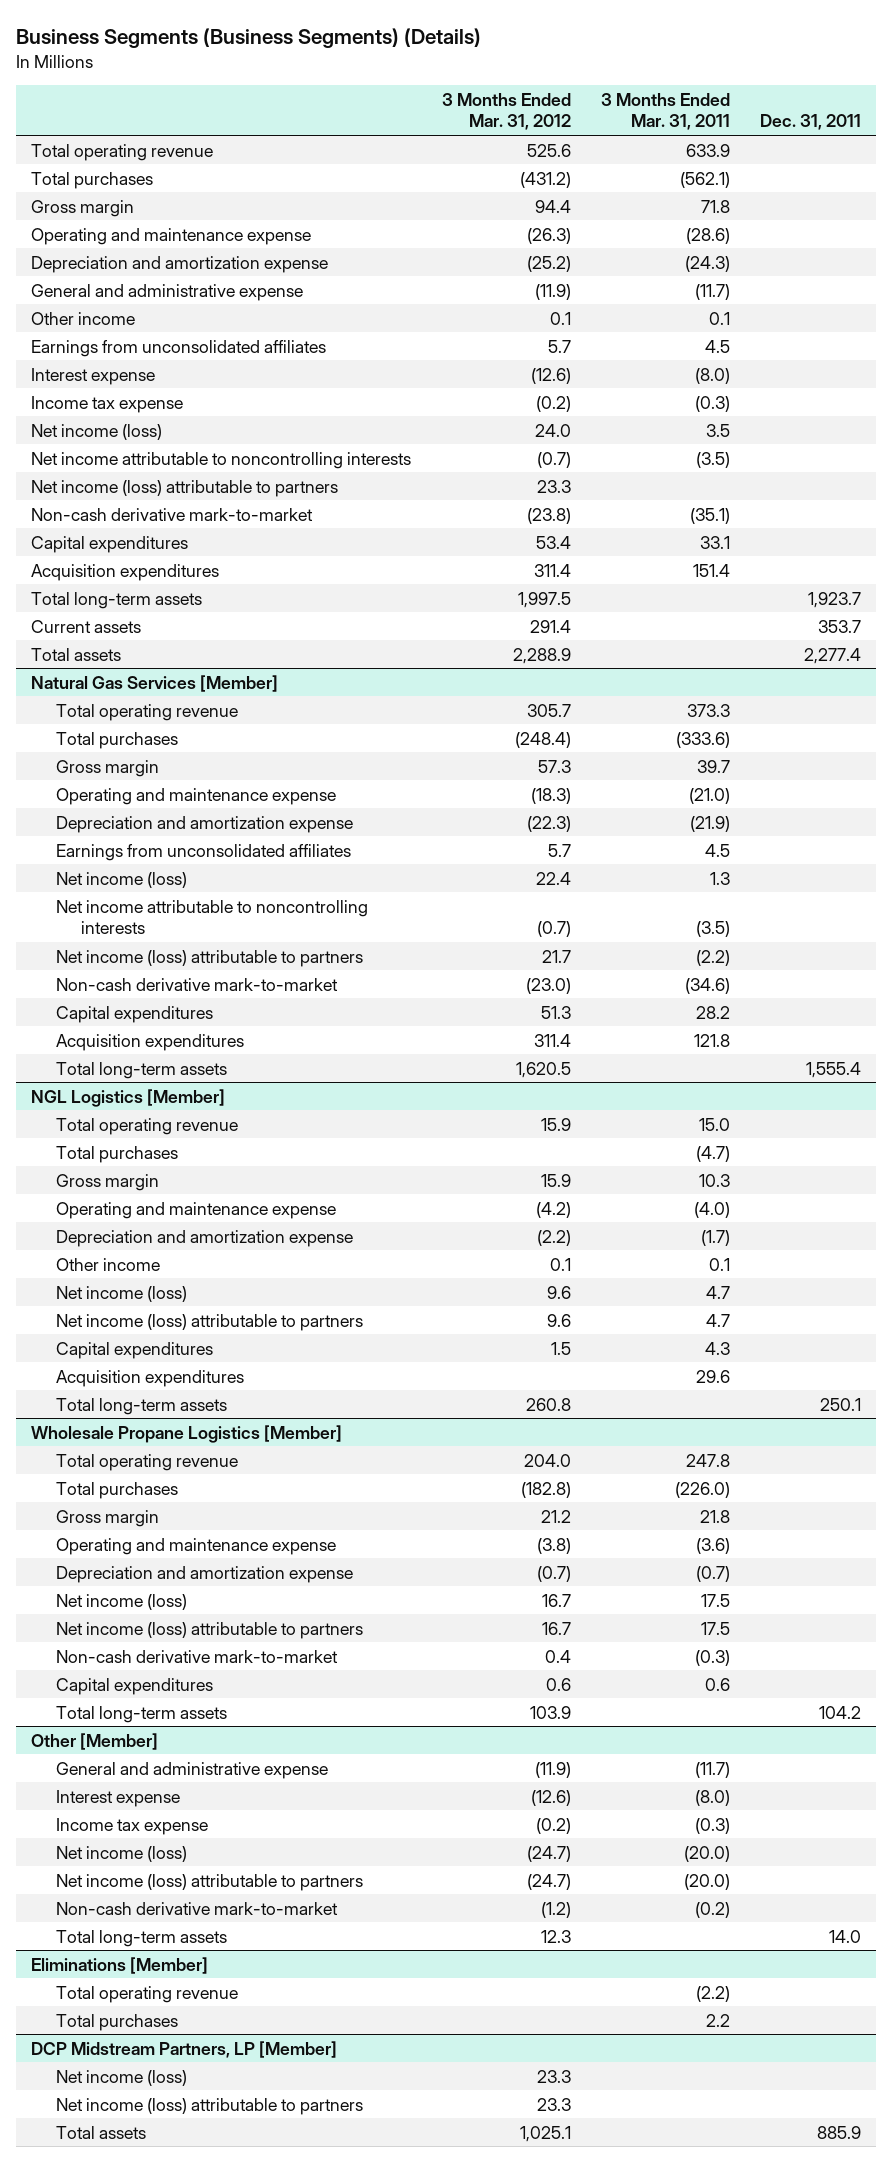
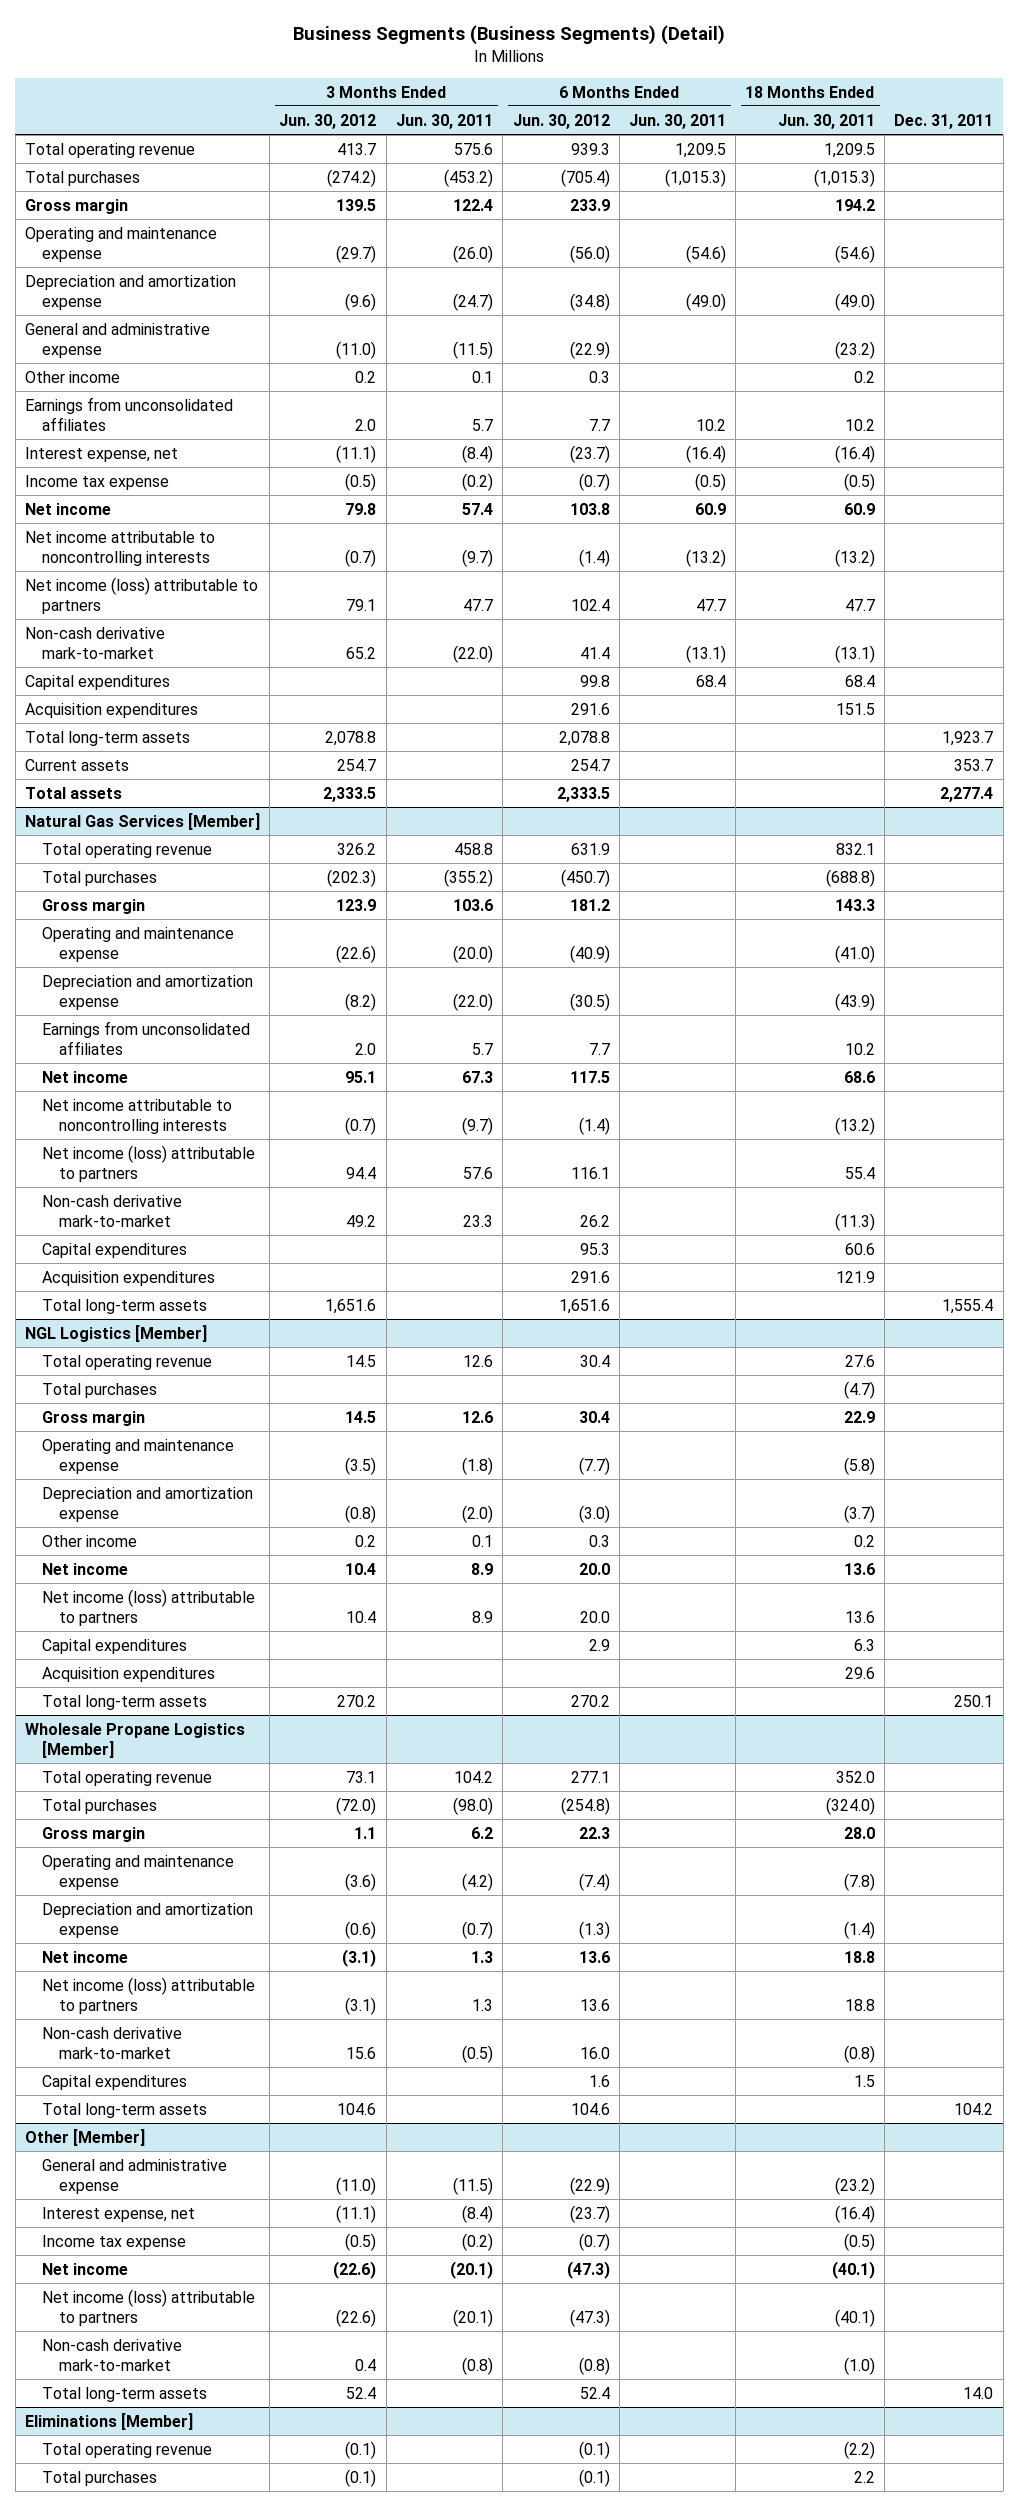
- Business Segments (Business Segments) (Details)
+ Business Segments (Business Segments) (Detail)
- | 3 Months Ended Mar. 31, 2012 | 3 Months Ended Mar. 31, 2011 | Dec. 31, 2011
+ | 3 Months Ended Jun. 30, 2012 | 3 Months Ended Jun. 30, 2011 | 6 Months Ended Jun. 30, 2012 | 6 Months Ended Jun. 30, 2011 | 18 Months Ended Jun. 30, 2011 | Dec. 31, 2011
- Interest expense | (12.6) | (8.0) |
+ Interest expense, net | (11.1) | (8.4) | (23.7) | (16.4) | (16.4) |
- Net income (loss) | 24.0 | 3.5 |
+ Net income | 79.8 | 57.4 | 103.8 | 60.9 | 60.9 |
@ Natural Gas Services [Member]
- Net income (loss) | 22.4 | 1.3 |
+ Net income | 95.1 | 67.3 | 117.5 | | 68.6 |
@ NGL Logistics [Member]
- Net income (loss) | 9.6 | 4.7 |
+ Net income | 10.4 | 8.9 | 20.0 | | 13.6 |
@ Wholesale Propane Logistics [Member]
- Net income (loss) | 16.7 | 17.5 |
+ Net income | (3.1) | 1.3 | 13.6 | | 18.8 |
@ Other [Member]
- Interest expense | (12.6) | (8.0) |
+ Interest expense, net | (11.1) | (8.4) | (23.7) | | (16.4) |
- Net income (loss) | (24.7) | (20.0) |
+ Net income | (22.6) | (20.1) | (47.3) | | (40.1) |
- DCP Midstream Partners, LP [Member]
- Net income (loss) | 23.3 | |
- Net income (loss) attributable to partners | 23.3 | |
- Total assets | 1,025.1 | | 885.9

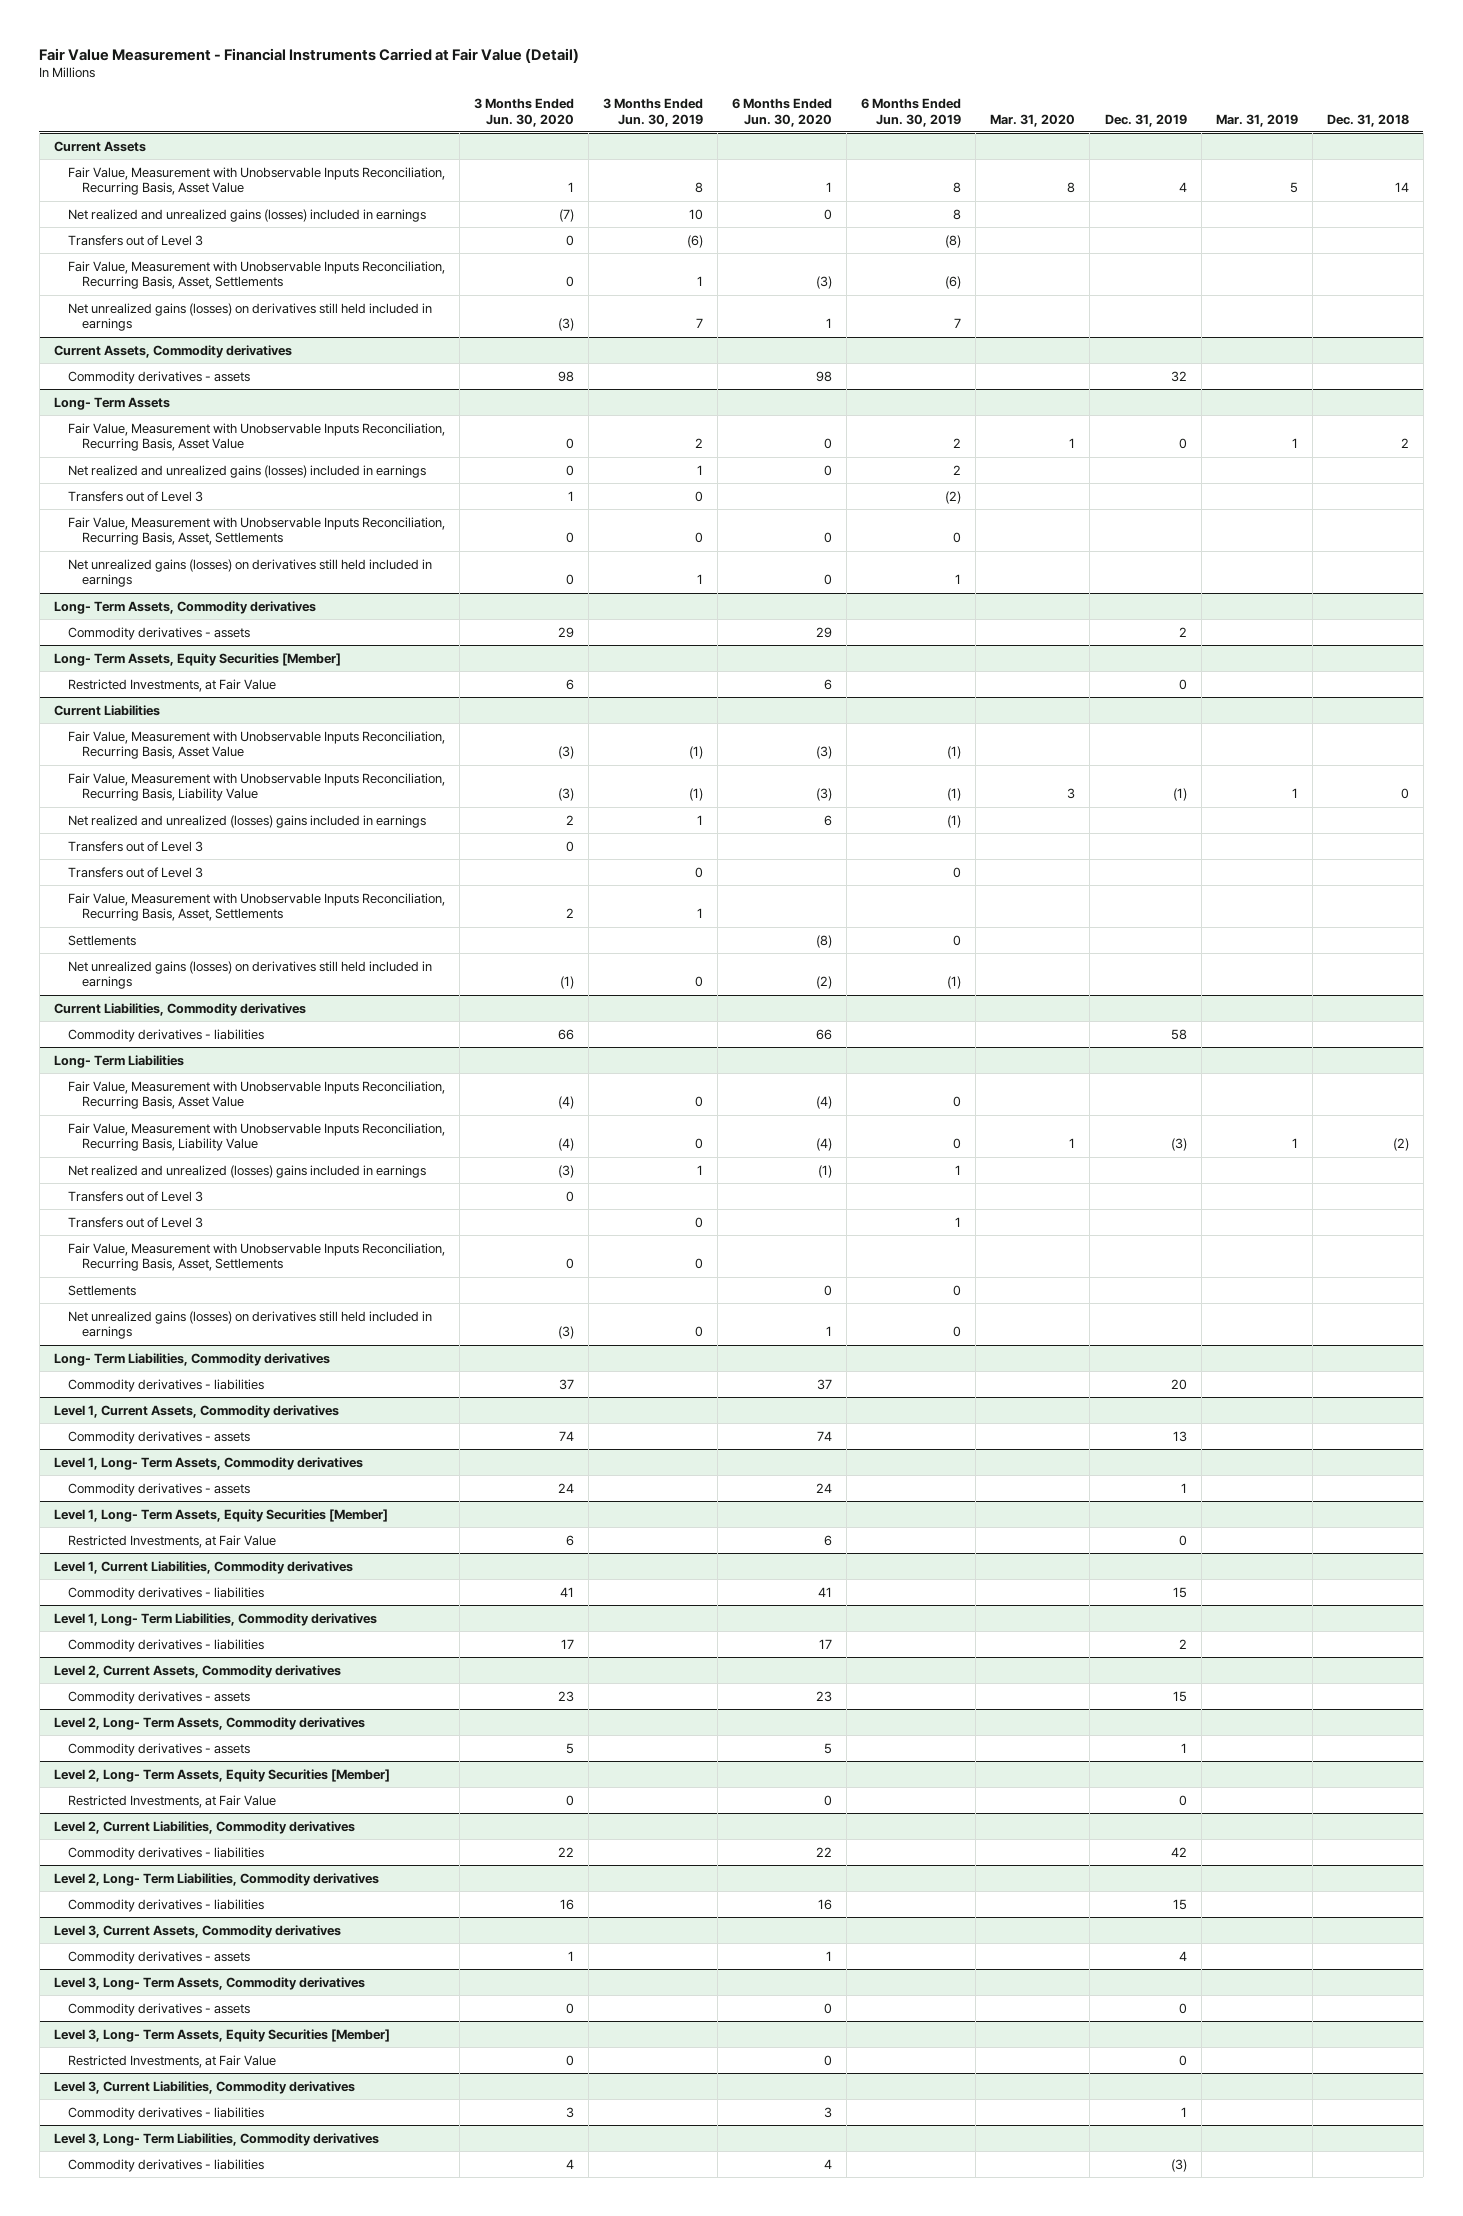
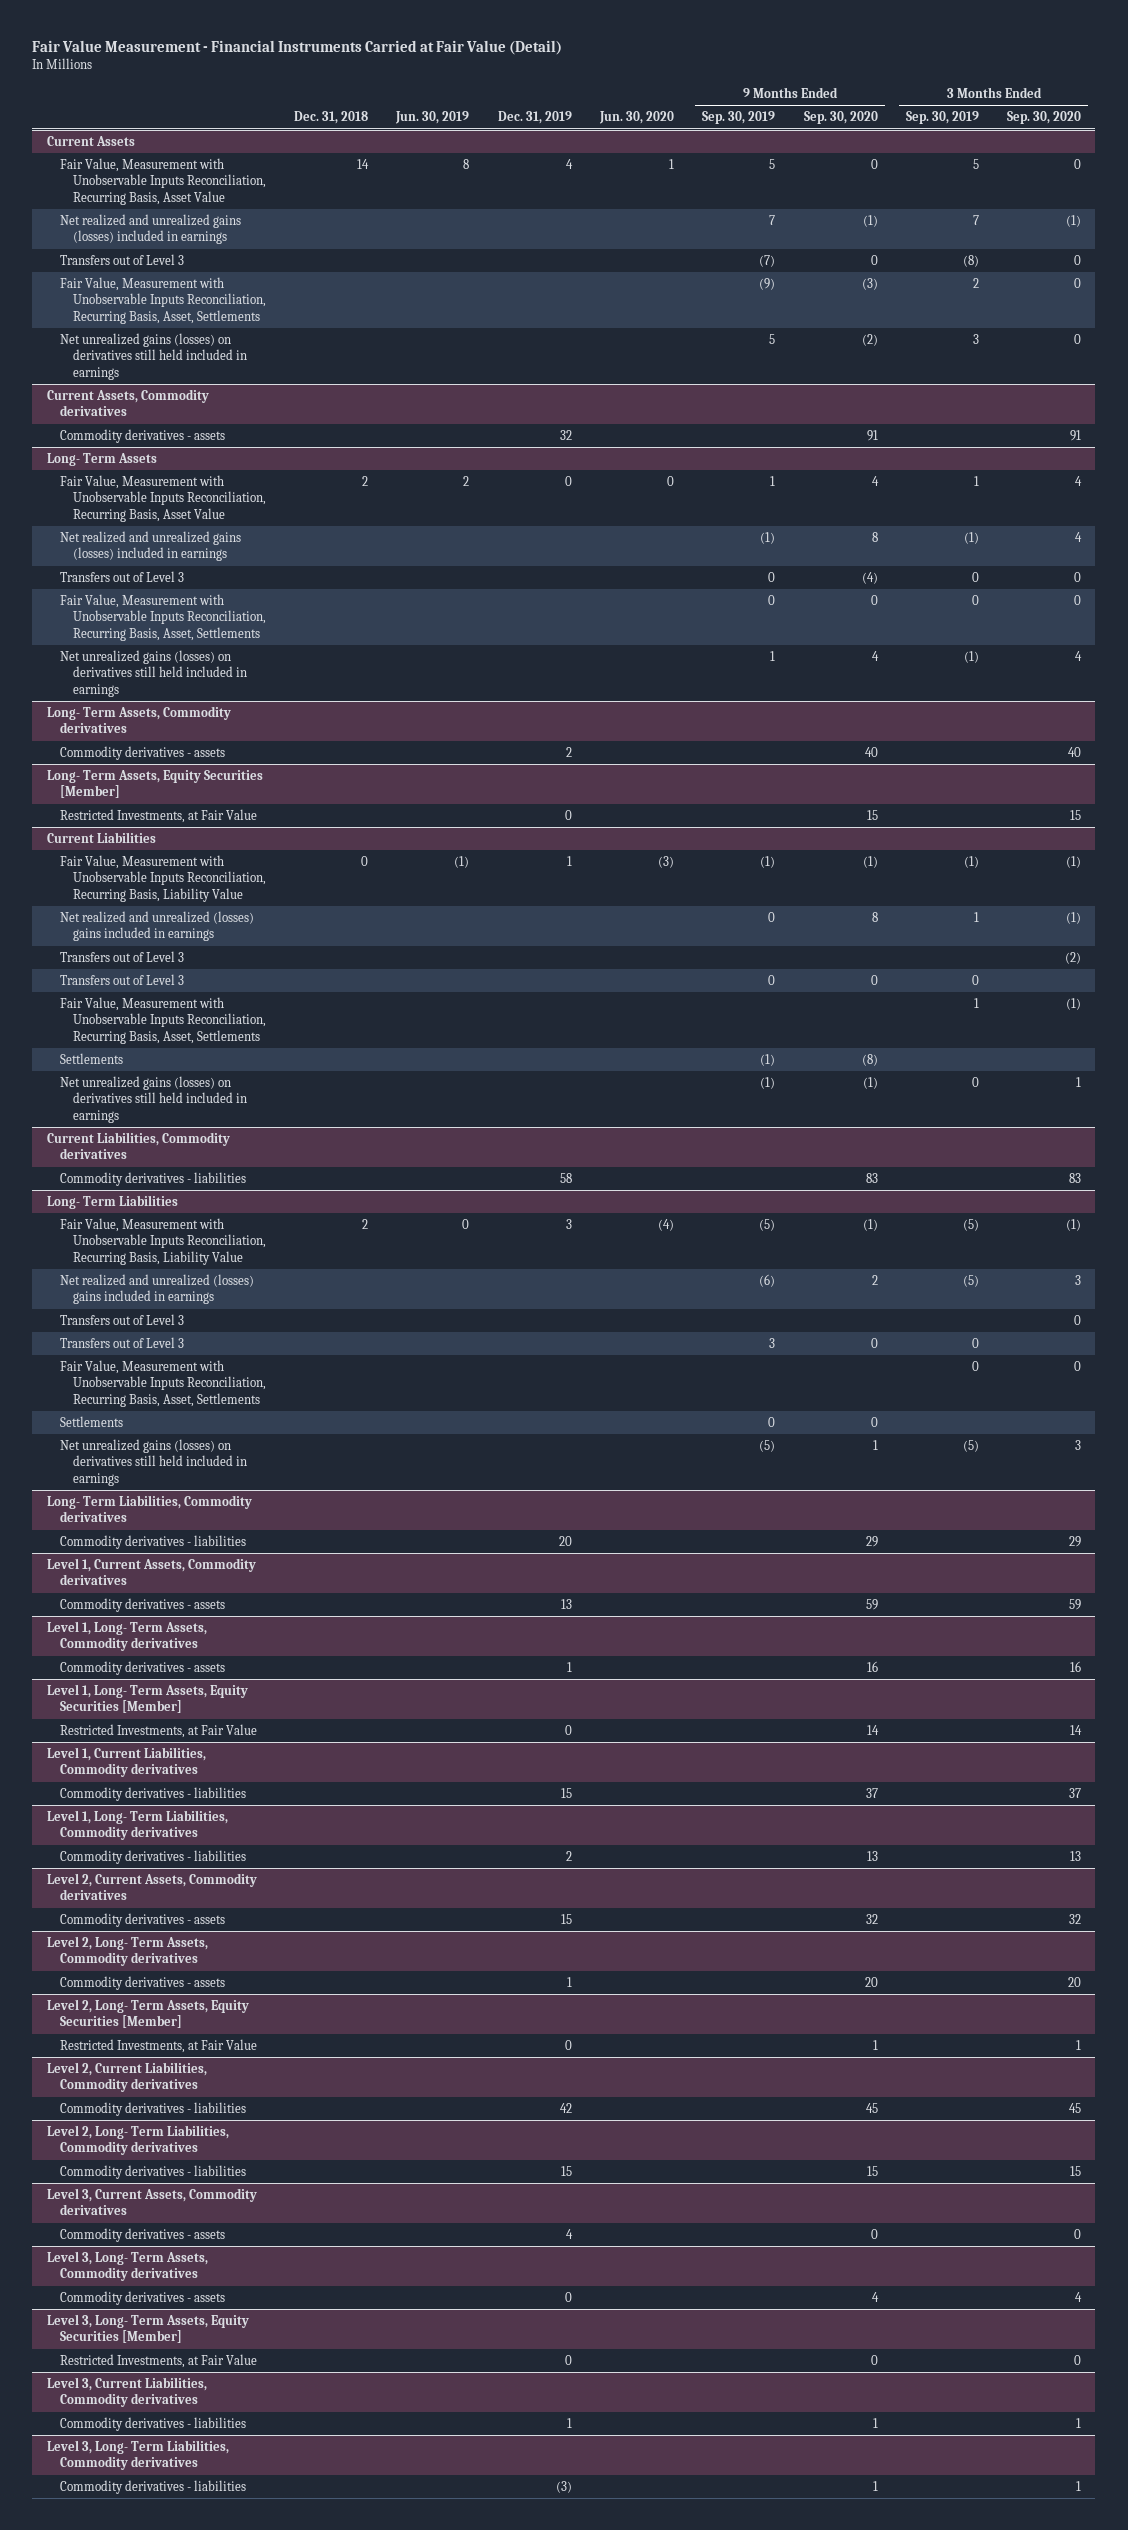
- | 3 Months Ended Jun. 30, 2020 | 3 Months Ended Jun. 30, 2019 | 6 Months Ended Jun. 30, 2020 | 6 Months Ended Jun. 30, 2019 | Mar. 31, 2020 | Dec. 31, 2019 | Mar. 31, 2019 | Dec. 31, 2018
+ | Dec. 31, 2018 | Jun. 30, 2019 | Dec. 31, 2019 | Jun. 30, 2020 | 9 Months Ended Sep. 30, 2019 | 9 Months Ended Sep. 30, 2020 | 3 Months Ended Sep. 30, 2019 | 3 Months Ended Sep. 30, 2020
@ Current Liabilities
- Fair Value, Measurement with Unobservable Inputs Reconciliation, Recurring Basis, Asset Value | (3) | (1) | (3) | (1) | | | |
- Fair Value, Measurement with Unobservable Inputs Reconciliation, Recurring Basis, Liability Value | (3) | (1) | (3) | (1) | 3 | (1) | 1 | 0
+ Fair Value, Measurement with Unobservable Inputs Reconciliation, Recurring Basis, Liability Value | 0 | (1) | 1 | (3) | (1) | (1) | (1) | (1)
@ Long- Term Liabilities
- Fair Value, Measurement with Unobservable Inputs Reconciliation, Recurring Basis, Asset Value | (4) | 0 | (4) | 0 | | | |
- Fair Value, Measurement with Unobservable Inputs Reconciliation, Recurring Basis, Liability Value | (4) | 0 | (4) | 0 | 1 | (3) | 1 | (2)
+ Fair Value, Measurement with Unobservable Inputs Reconciliation, Recurring Basis, Liability Value | 2 | 0 | 3 | (4) | (5) | (1) | (5) | (1)

